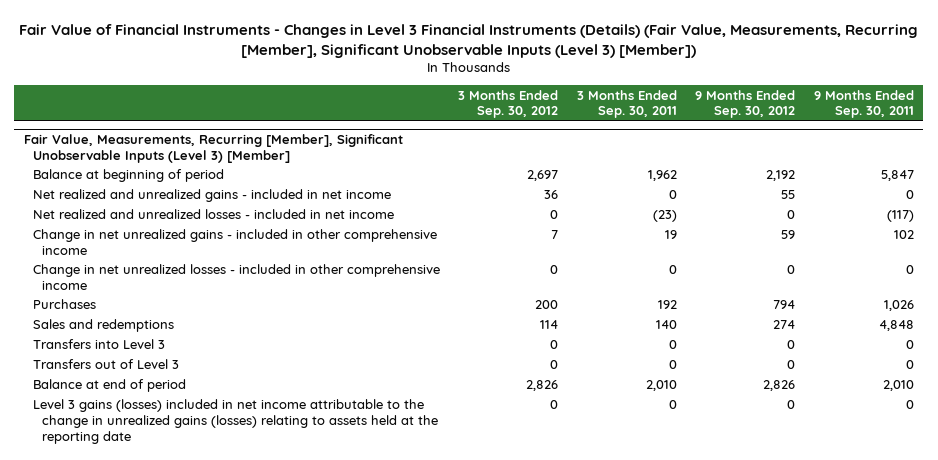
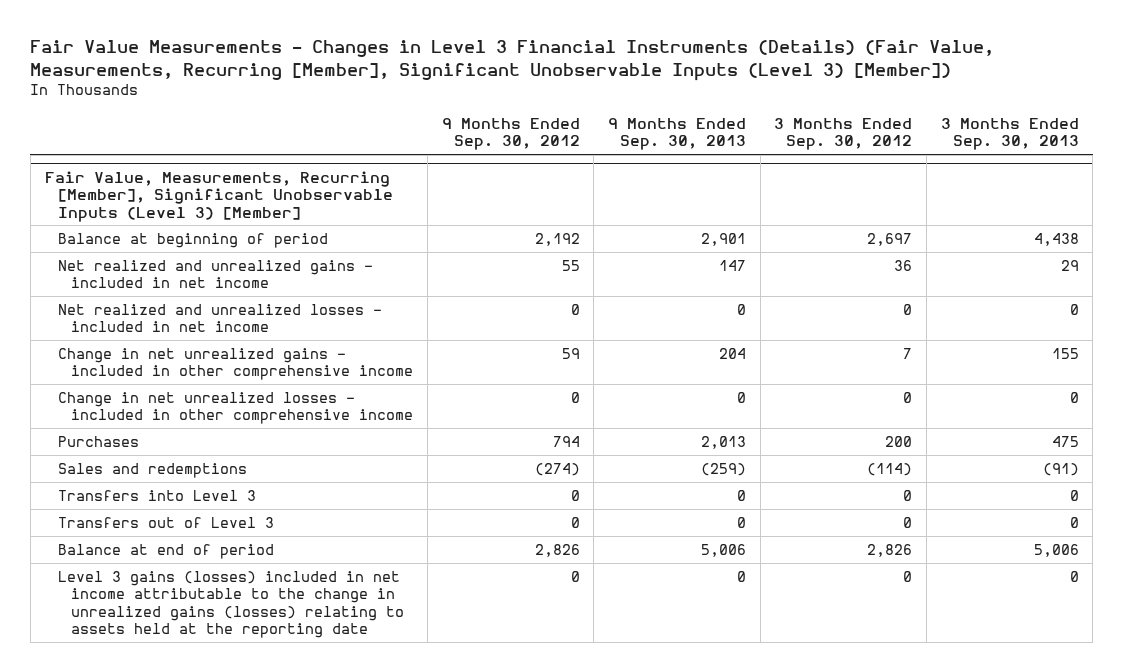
- Fair Value of Financial Instruments - Changes in Level 3 Financial Instruments (Details) (Fair Value, Measurements, Recurring [Member], Significant Unobservable Inputs (Level 3) [Member])
+ Fair Value Measurements - Changes in Level 3 Financial Instruments (Details) (Fair Value, Measurements, Recurring [Member], Significant Unobservable Inputs (Level 3) [Member])
- | 3 Months Ended Sep. 30, 2012 | 3 Months Ended Sep. 30, 2011 | 9 Months Ended Sep. 30, 2012 | 9 Months Ended Sep. 30, 2011
+ | 9 Months Ended Sep. 30, 2012 | 9 Months Ended Sep. 30, 2013 | 3 Months Ended Sep. 30, 2012 | 3 Months Ended Sep. 30, 2013
@ Fair Value, Measurements, Recurring [Member], Significant Unobservable Inputs (Level 3) [Member]
- Sales and redemptions | 114 | 140 | 274 | 4,848
+ Sales and redemptions | (274) | (259) | (114) | (91)

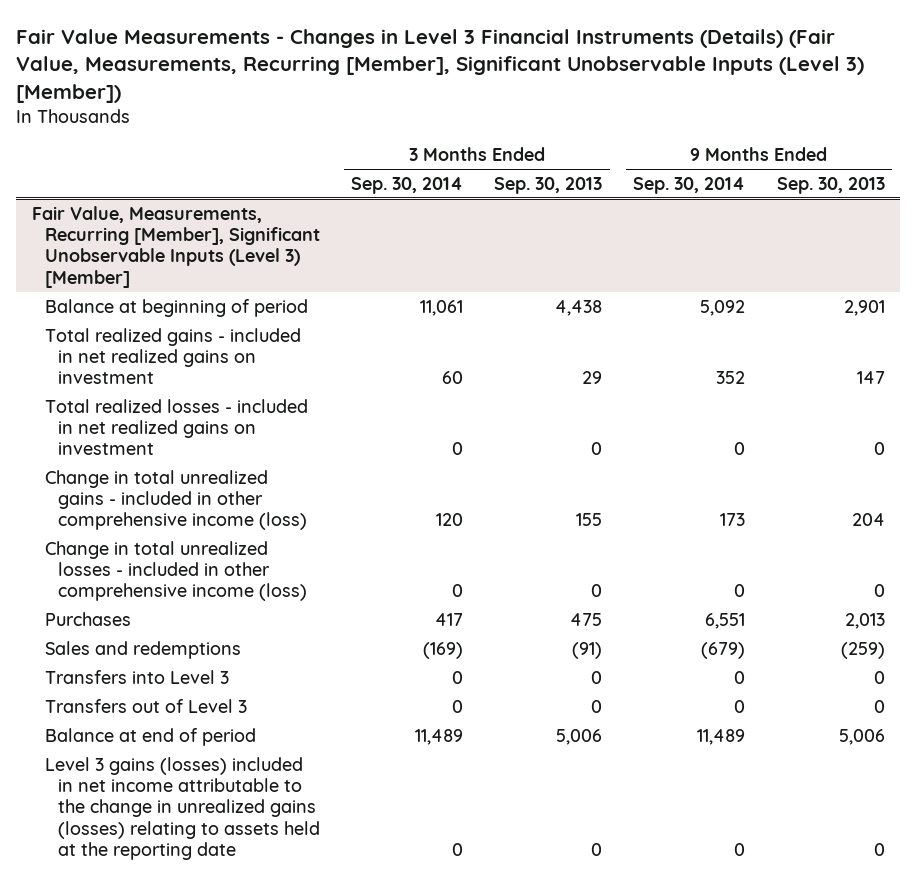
- | 9 Months Ended Sep. 30, 2012 | 9 Months Ended Sep. 30, 2013 | 3 Months Ended Sep. 30, 2012 | 3 Months Ended Sep. 30, 2013
+ | 3 Months Ended Sep. 30, 2014 | 3 Months Ended Sep. 30, 2013 | 9 Months Ended Sep. 30, 2014 | 9 Months Ended Sep. 30, 2013
@ Fair Value, Measurements, Recurring [Member], Significant Unobservable Inputs (Level 3) [Member]
- Net realized and unrealized gains - included in net income | 55 | 147 | 36 | 29
- Net realized and unrealized losses - included in net income | 0 | 0 | 0 | 0
- Change in net unrealized gains - included in other comprehensive income | 59 | 204 | 7 | 155
- Change in net unrealized losses - included in other comprehensive income | 0 | 0 | 0 | 0
+ Total realized gains - included in net realized gains on investment | 60 | 29 | 352 | 147
+ Total realized losses - included in net realized gains on investment | 0 | 0 | 0 | 0
+ Change in total unrealized gains - included in other comprehensive income (loss) | 120 | 155 | 173 | 204
+ Change in total unrealized losses - included in other comprehensive income (loss) | 0 | 0 | 0 | 0

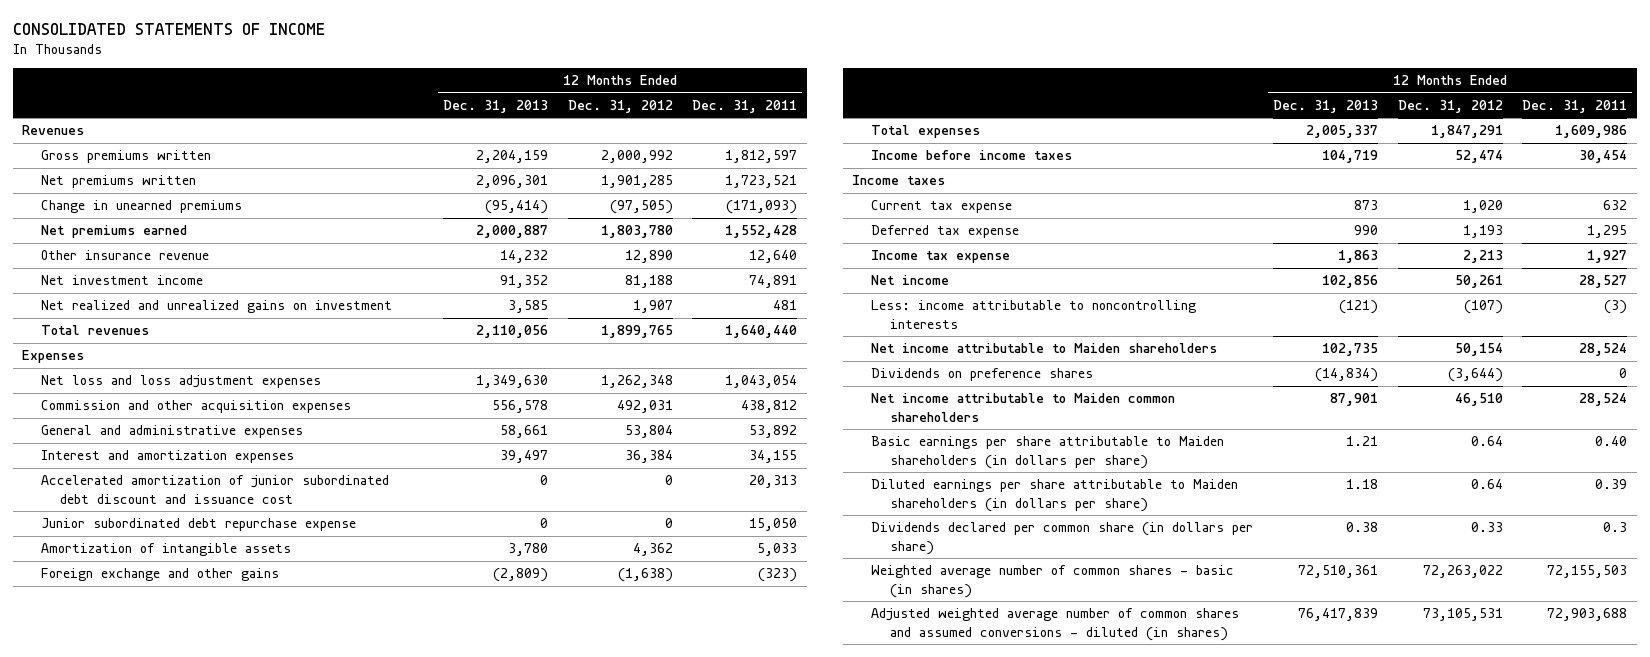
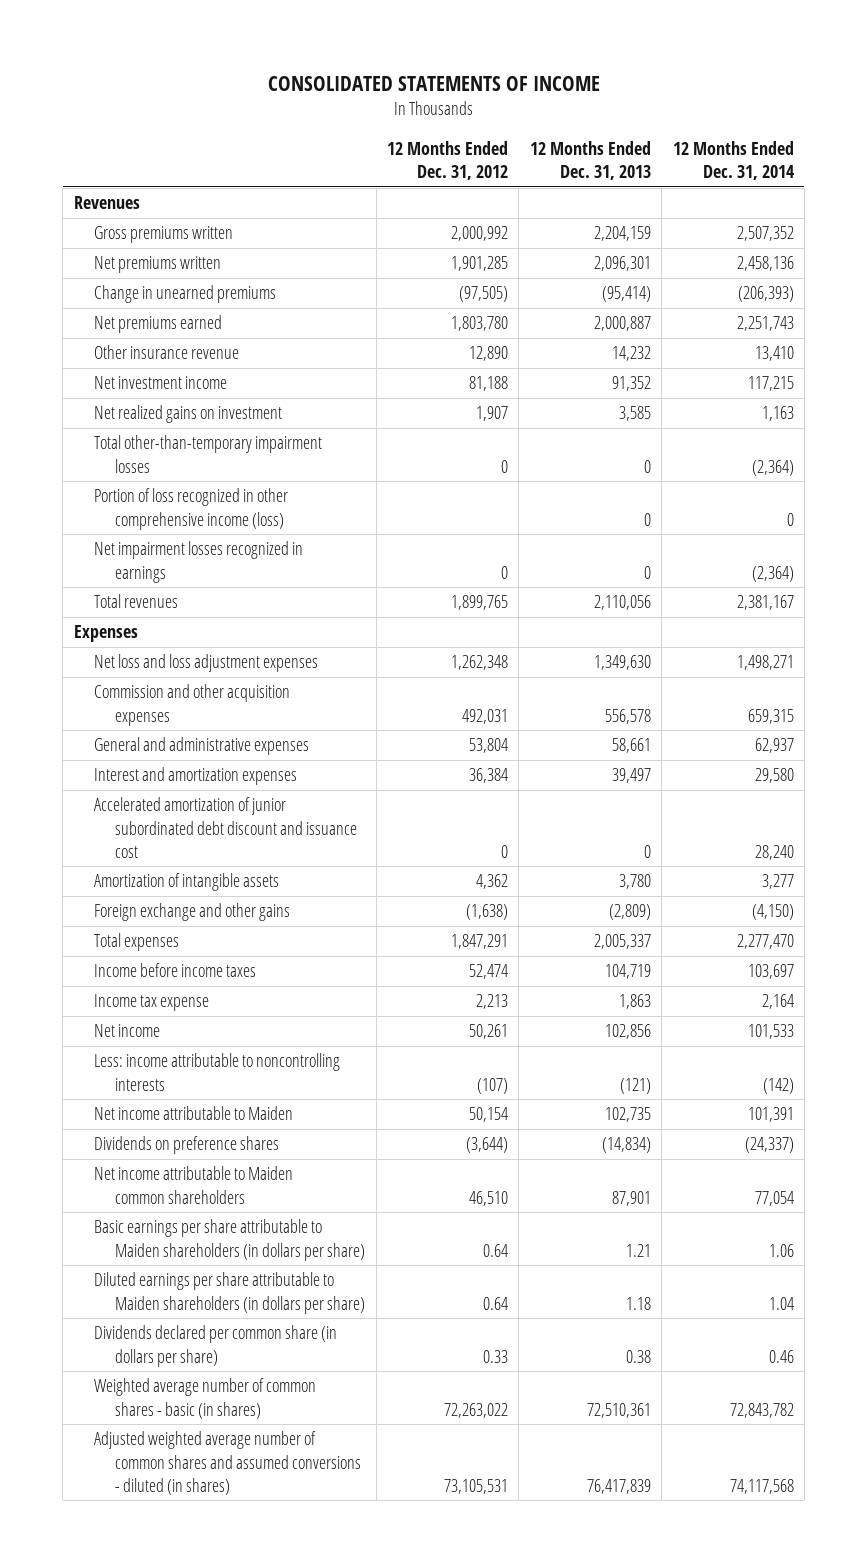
- | 12 Months Ended Dec. 31, 2013 | 12 Months Ended Dec. 31, 2012 | 12 Months Ended Dec. 31, 2011
+ | 12 Months Ended Dec. 31, 2012 | 12 Months Ended Dec. 31, 2013 | 12 Months Ended Dec. 31, 2014
- Net realized and unrealized gains on investment | 3,585 | 1,907 | 481
+ Net realized gains on investment | 1,907 | 3,585 | 1,163
+ Total other-than-temporary impairment losses | 0 | 0 | (2,364)
+ Portion of loss recognized in other comprehensive income (loss) | | 0 | 0
+ Net impairment losses recognized in earnings | 0 | 0 | (2,364)
- Junior subordinated debt repurchase expense | 0 | 0 | 15,050
- Income taxes
- Current tax expense | 873 | 1,020 | 632
- Deferred tax expense | 990 | 1,193 | 1,295
- Net income attributable to Maiden shareholders | 102,735 | 50,154 | 28,524
+ Net income attributable to Maiden | 50,154 | 102,735 | 101,391

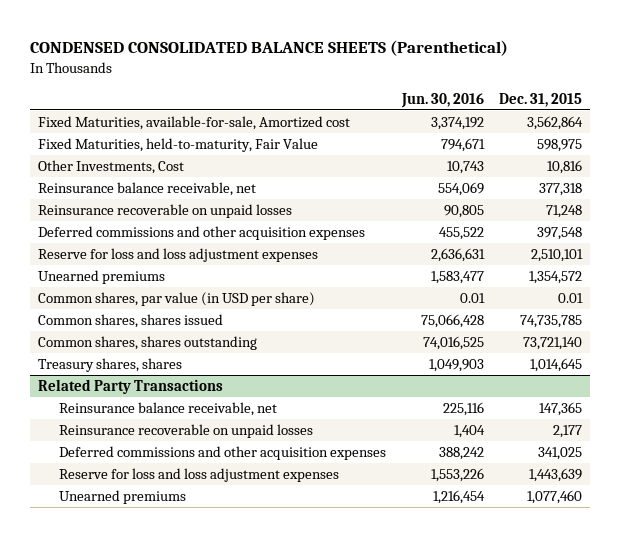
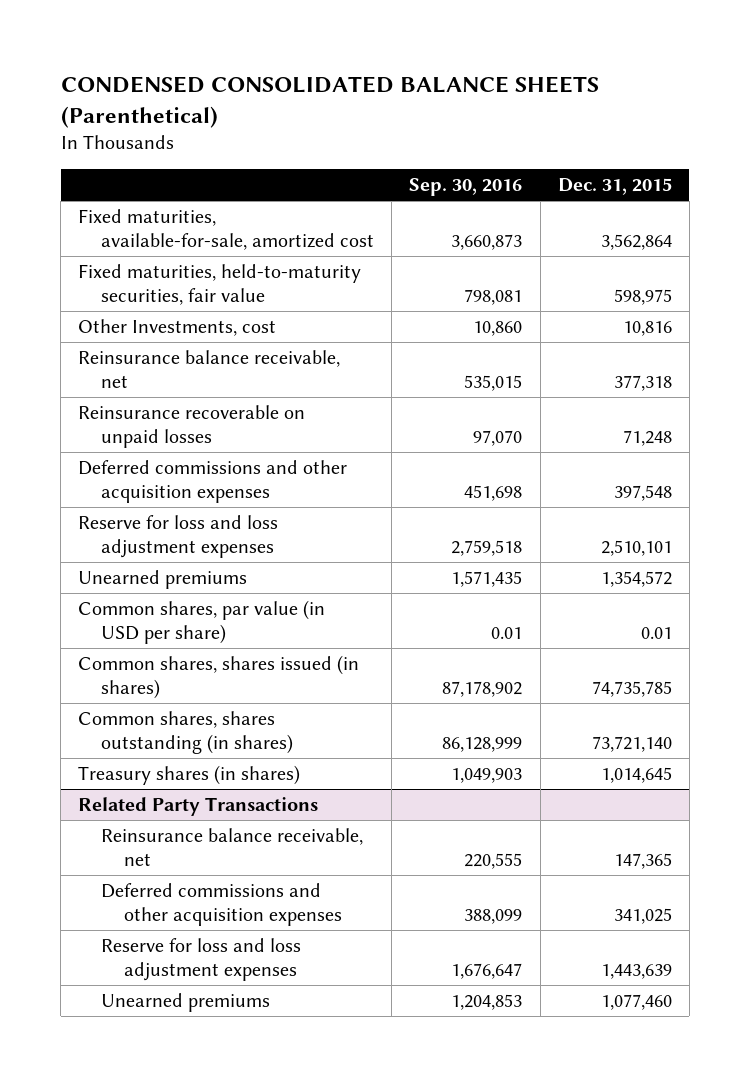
- | Jun. 30, 2016 | Dec. 31, 2015
+ | Sep. 30, 2016 | Dec. 31, 2015
- Fixed Maturities, available-for-sale, Amortized cost | 3,374,192 | 3,562,864
- Fixed Maturities, held-to-maturity, Fair Value | 794,671 | 598,975
- Other Investments, Cost | 10,743 | 10,816
+ Fixed maturities, available-for-sale, amortized cost | 3,660,873 | 3,562,864
+ Fixed maturities, held-to-maturity securities, fair value | 798,081 | 598,975
+ Other Investments, cost | 10,860 | 10,816
- Common shares, shares issued | 75,066,428 | 74,735,785
- Common shares, shares outstanding | 74,016,525 | 73,721,140
- Treasury shares, shares | 1,049,903 | 1,014,645
+ Common shares, shares issued (in shares) | 87,178,902 | 74,735,785
+ Common shares, shares outstanding (in shares) | 86,128,999 | 73,721,140
+ Treasury shares (in shares) | 1,049,903 | 1,014,645
@ Related Party Transactions
- Reinsurance recoverable on unpaid losses | 1,404 | 2,177

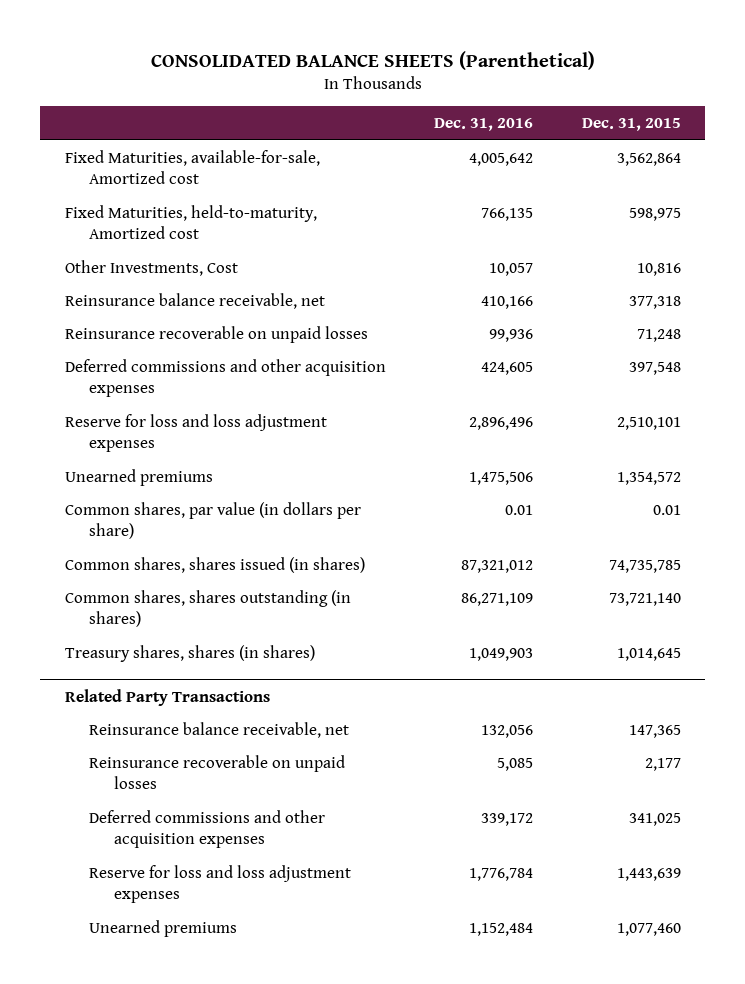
- CONDENSED CONSOLIDATED BALANCE SHEETS (Parenthetical)
+ CONSOLIDATED BALANCE SHEETS (Parenthetical)
- | Sep. 30, 2016 | Dec. 31, 2015
+ | Dec. 31, 2016 | Dec. 31, 2015
- Fixed maturities, available-for-sale, amortized cost | 3,660,873 | 3,562,864
- Fixed maturities, held-to-maturity securities, fair value | 798,081 | 598,975
- Other Investments, cost | 10,860 | 10,816
+ Fixed Maturities, available-for-sale, Amortized cost | 4,005,642 | 3,562,864
+ Fixed Maturities, held-to-maturity, Amortized cost | 766,135 | 598,975
+ Other Investments, Cost | 10,057 | 10,816
- Common shares, par value (in USD per share) | 0.01 | 0.01
+ Common shares, par value (in dollars per share) | 0.01 | 0.01
- Treasury shares (in shares) | 1,049,903 | 1,014,645
+ Treasury shares, shares (in shares) | 1,049,903 | 1,014,645
@ Related Party Transactions
+ Reinsurance recoverable on unpaid losses | 5,085 | 2,177

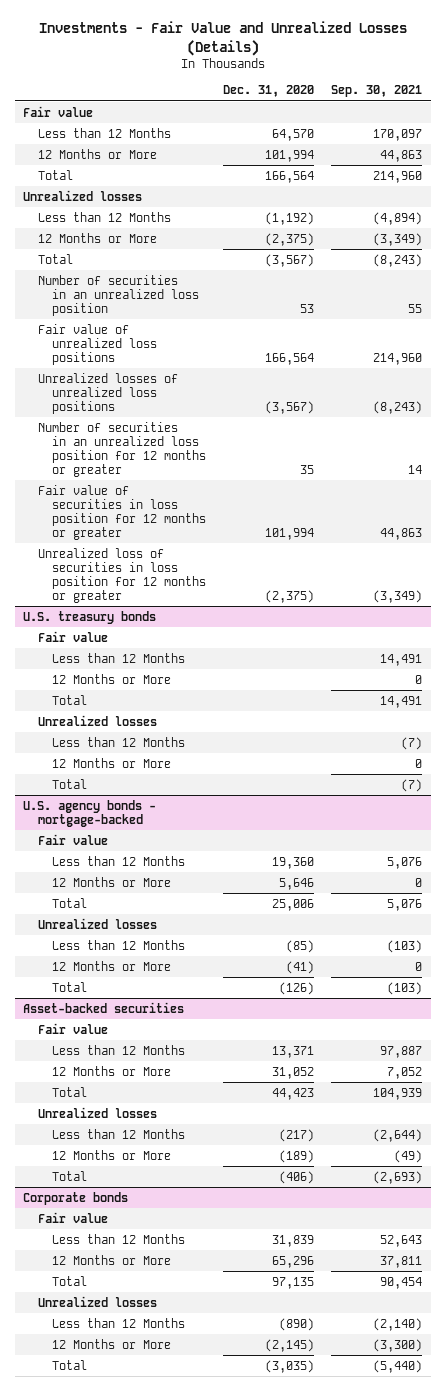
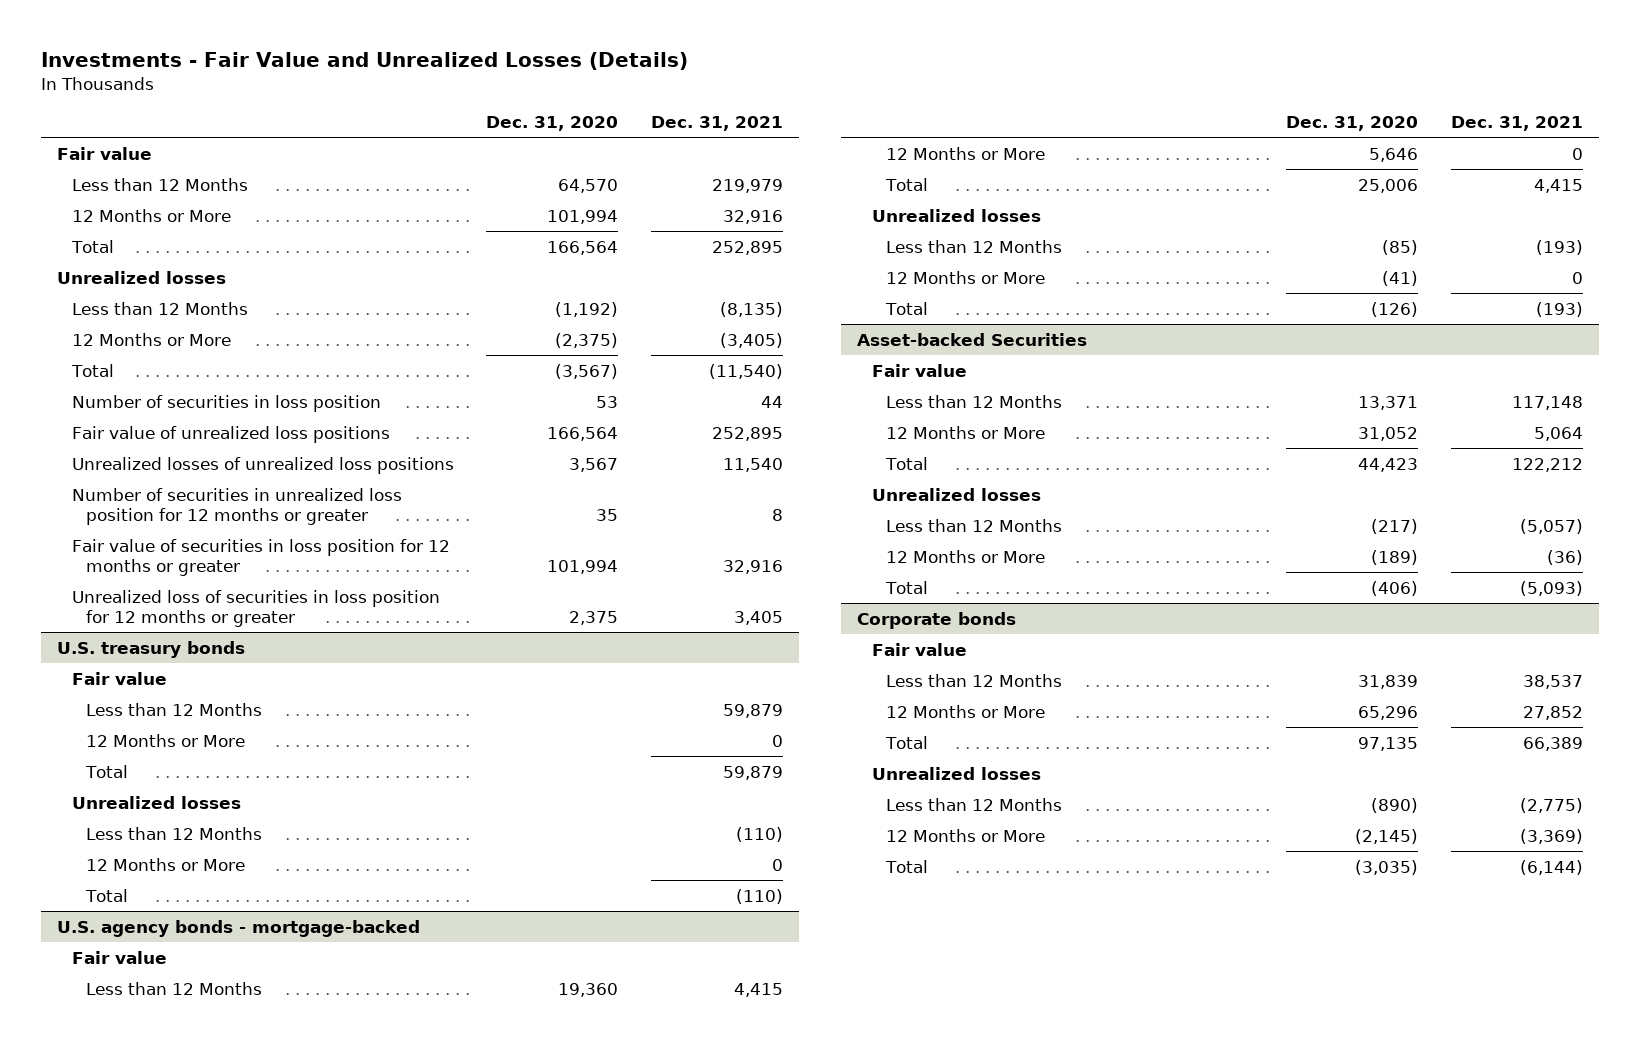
- | Dec. 31, 2020 | Sep. 30, 2021
+ | Dec. 31, 2020 | Dec. 31, 2021
- Number of securities in an unrealized loss position | 53 | 55
+ Number of securities in loss position | 53 | 44
- Unrealized losses of unrealized loss positions | (3,567) | (8,243)
- Number of securities in an unrealized loss position for 12 months or greater | 35 | 14
+ Unrealized losses of unrealized loss positions | 3,567 | 11,540
+ Number of securities in unrealized loss position for 12 months or greater | 35 | 8
- Unrealized loss of securities in loss position for 12 months or greater | (2,375) | (3,349)
+ Unrealized loss of securities in loss position for 12 months or greater | 2,375 | 3,405
- Asset-backed securities
+ Asset-backed Securities

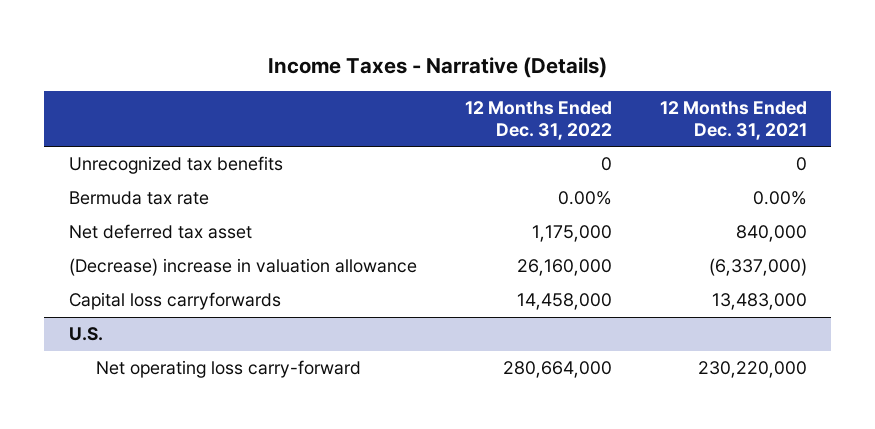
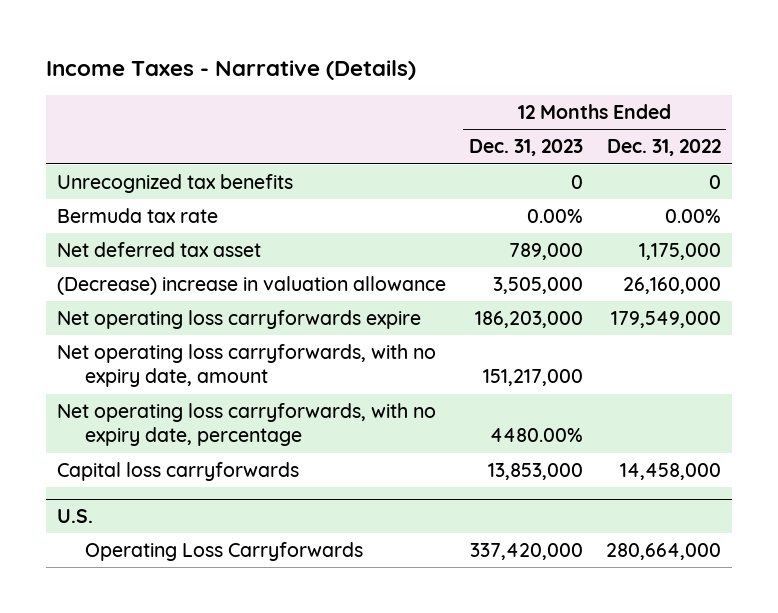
- | 12 Months Ended Dec. 31, 2022 | 12 Months Ended Dec. 31, 2021
+ | 12 Months Ended Dec. 31, 2023 | 12 Months Ended Dec. 31, 2022
+ Net operating loss carryforwards expire | 186,203,000 | 179,549,000
+ Net operating loss carryforwards, with no expiry date, amount | 151,217,000 |
+ Net operating loss carryforwards, with no expiry date, percentage | 4480.00% |
@ U.S.
- Net operating loss carry-forward | 280,664,000 | 230,220,000
+ Operating Loss Carryforwards | 337,420,000 | 280,664,000

